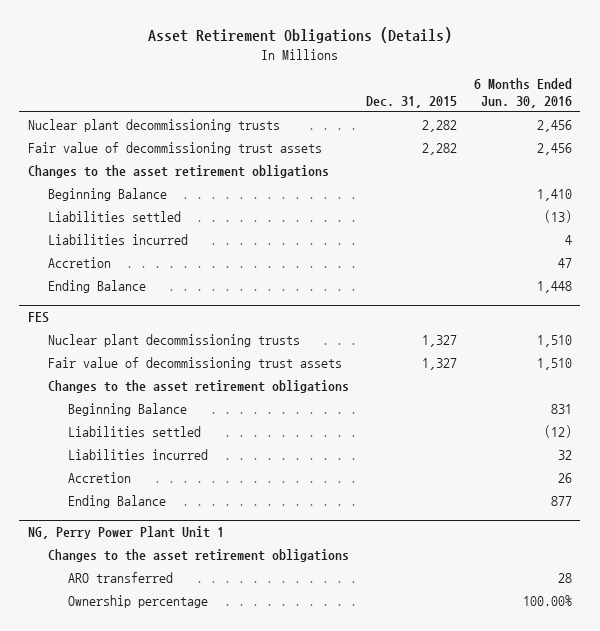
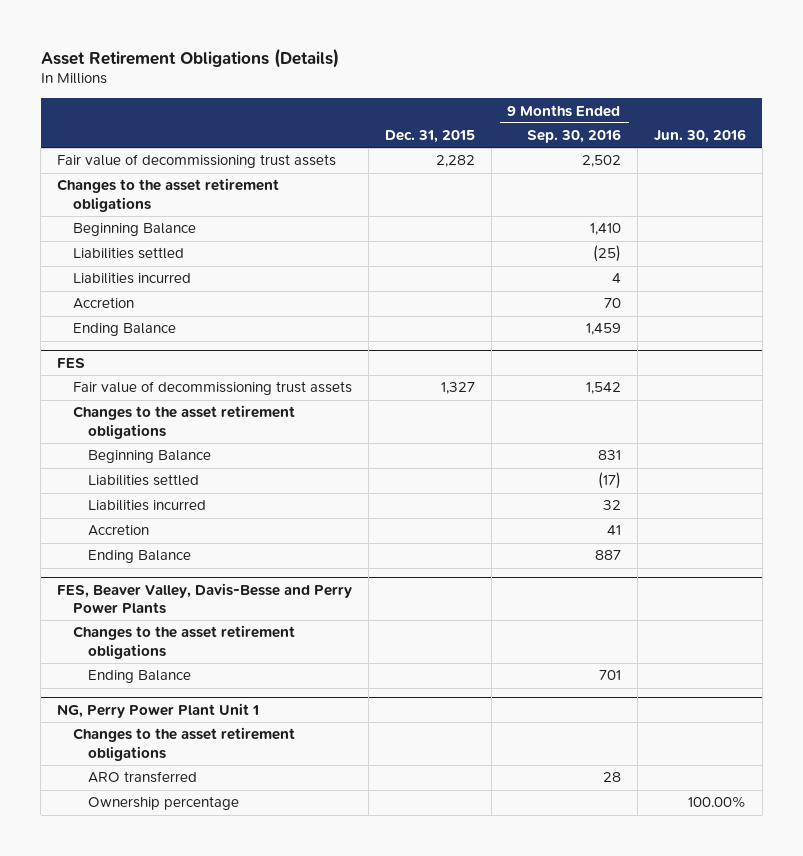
- | Dec. 31, 2015 | 6 Months Ended Jun. 30, 2016
+ | Dec. 31, 2015 | 9 Months Ended Sep. 30, 2016 | Jun. 30, 2016
- Nuclear plant decommissioning trusts | 2,282 | 2,456
@ FES
- Nuclear plant decommissioning trusts | 1,327 | 1,510
+ FES, Beaver Valley, Davis-Besse and Perry Power Plants
+ Changes to the asset retirement obligations
+ Ending Balance | | 701 |

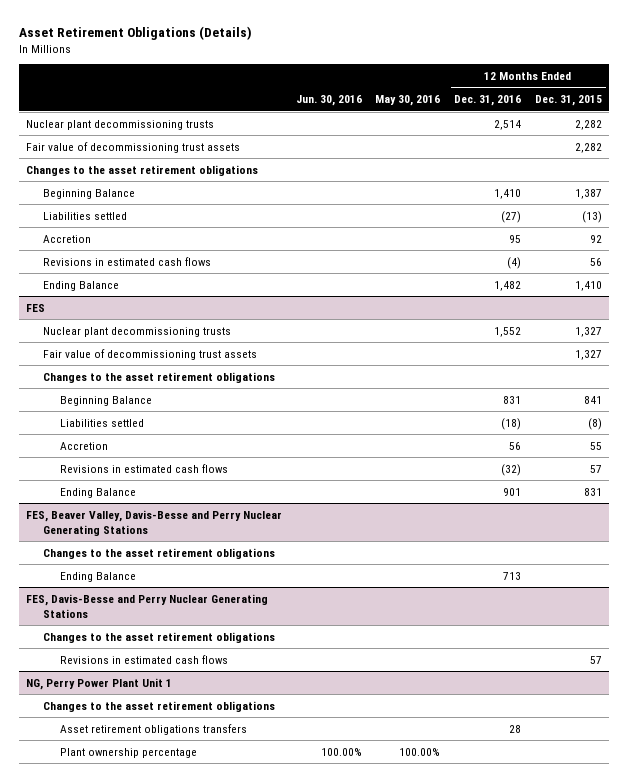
- | Dec. 31, 2015 | 9 Months Ended Sep. 30, 2016 | Jun. 30, 2016
+ | Jun. 30, 2016 | May 30, 2016 | 12 Months Ended Dec. 31, 2016 | 12 Months Ended Dec. 31, 2015
+ Nuclear plant decommissioning trusts | | | 2,514 | 2,282
- Liabilities incurred | | 4 |
+ Revisions in estimated cash flows | | | (4) | 56
@ FES
+ Nuclear plant decommissioning trusts | | | 1,552 | 1,327
- Liabilities incurred | | 32 |
+ Revisions in estimated cash flows | | | (32) | 57
- FES, Beaver Valley, Davis-Besse and Perry Power Plants
+ FES, Beaver Valley, Davis-Besse and Perry Nuclear Generating Stations
+ FES, Davis-Besse and Perry Nuclear Generating Stations
+ Changes to the asset retirement obligations
+ Revisions in estimated cash flows | | | | 57
@ NG, Perry Power Plant Unit 1
- ARO transferred | | 28 |
- Ownership percentage | | | 100.00%
+ Asset retirement obligations transfers | | | 28 |
+ Plant ownership percentage | 100.00% | 100.00% | |

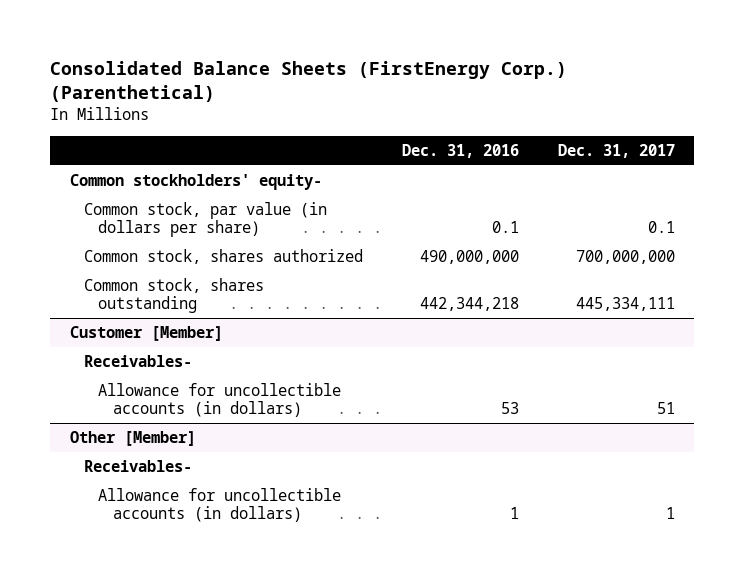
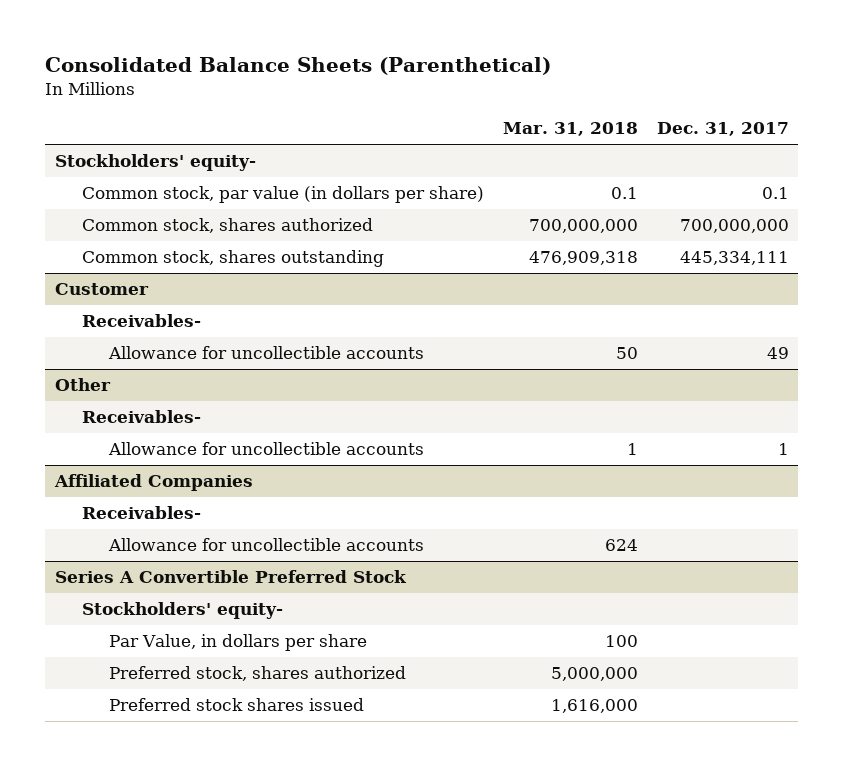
- Consolidated Balance Sheets (FirstEnergy Corp.) (Parenthetical)
+ Consolidated Balance Sheets (Parenthetical)
- | Dec. 31, 2016 | Dec. 31, 2017
+ | Mar. 31, 2018 | Dec. 31, 2017
- Common stockholders' equity-
+ Stockholders' equity-
- Customer [Member]
+ Customer
- Allowance for uncollectible accounts (in dollars) | 53 | 51
- Other [Member]
+ Allowance for uncollectible accounts | 50 | 49
+ Other
- Allowance for uncollectible accounts (in dollars) | 1 | 1
+ Allowance for uncollectible accounts | 1 | 1
+ Affiliated Companies
+ Receivables-
+ Allowance for uncollectible accounts | 624 |
+ Series A Convertible Preferred Stock
+ Stockholders' equity-
+ Par Value, in dollars per share | 100 |
+ Preferred stock, shares authorized | 5,000,000 |
+ Preferred stock shares issued | 1,616,000 |

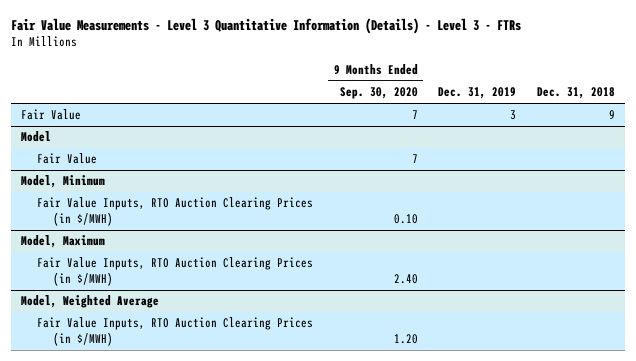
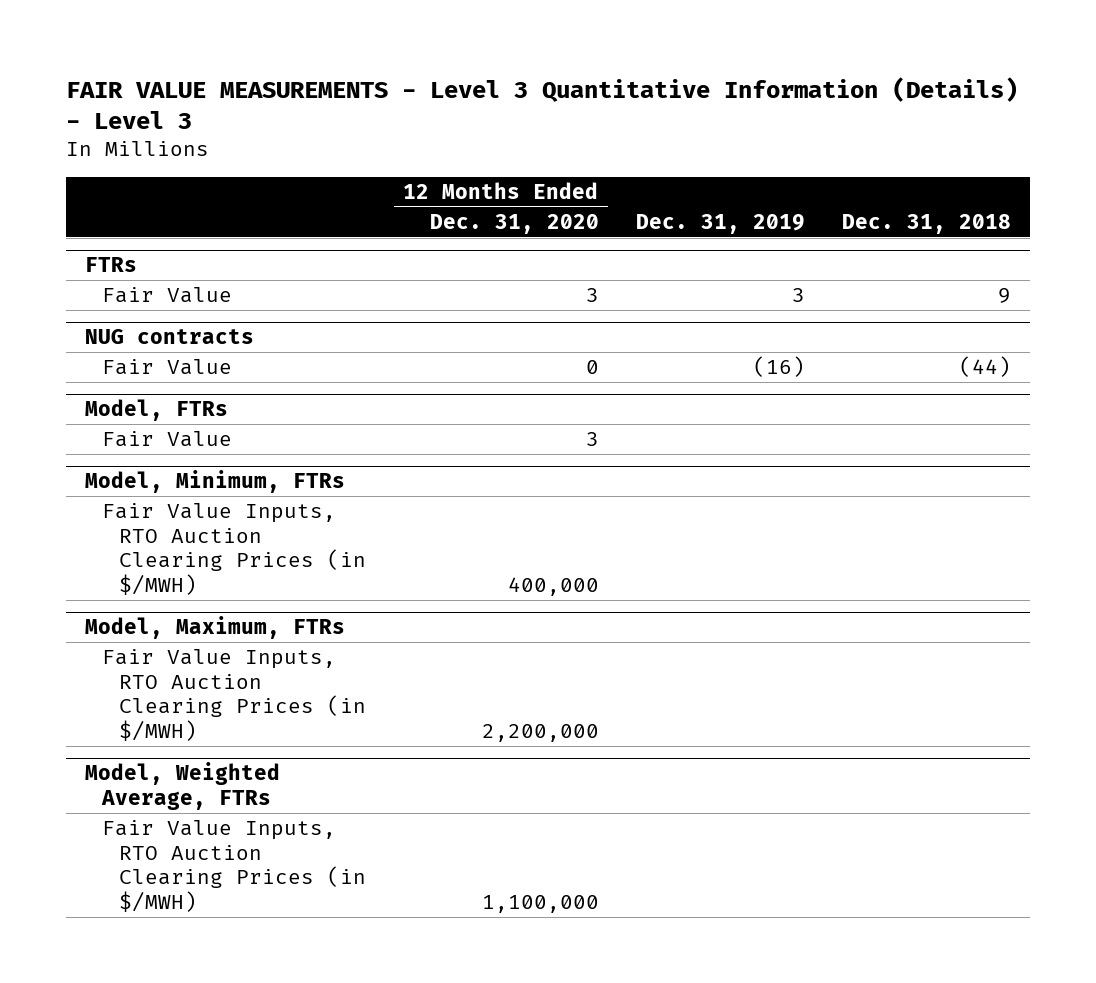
- Fair Value Measurements - Level 3 Quantitative Information (Details) - Level 3 - FTRs
+ FAIR VALUE MEASUREMENTS - Level 3 Quantitative Information (Details) - Level 3
- | 9 Months Ended Sep. 30, 2020 | Dec. 31, 2019 | Dec. 31, 2018
+ | 12 Months Ended Dec. 31, 2020 | Dec. 31, 2019 | Dec. 31, 2018
+ FTRs
- Model
+ NUG contracts
+ Fair Value | 0 | (16) | (44)
+ Model, FTRs
- Model, Minimum
+ Model, Minimum, FTRs
- Model, Maximum
+ Model, Maximum, FTRs
- Model, Weighted Average
+ Model, Weighted Average, FTRs

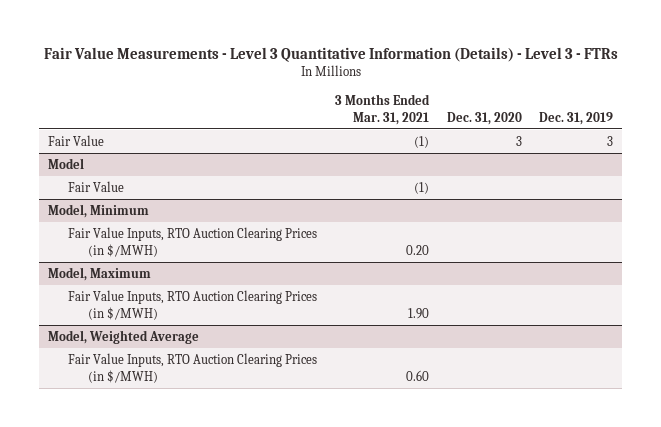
- FAIR VALUE MEASUREMENTS - Level 3 Quantitative Information (Details) - Level 3
+ Fair Value Measurements - Level 3 Quantitative Information (Details) - Level 3 - FTRs
- | 12 Months Ended Dec. 31, 2020 | Dec. 31, 2019 | Dec. 31, 2018
+ | 3 Months Ended Mar. 31, 2021 | Dec. 31, 2020 | Dec. 31, 2019
- FTRs
- NUG contracts
- Fair Value | 0 | (16) | (44)
- Model, FTRs
+ Model
- Model, Minimum, FTRs
+ Model, Minimum
- Model, Maximum, FTRs
+ Model, Maximum
- Model, Weighted Average, FTRs
+ Model, Weighted Average

